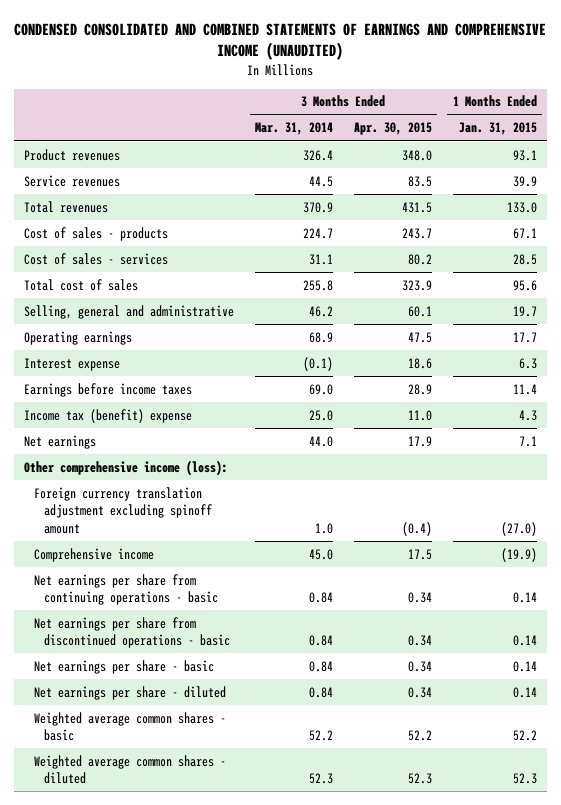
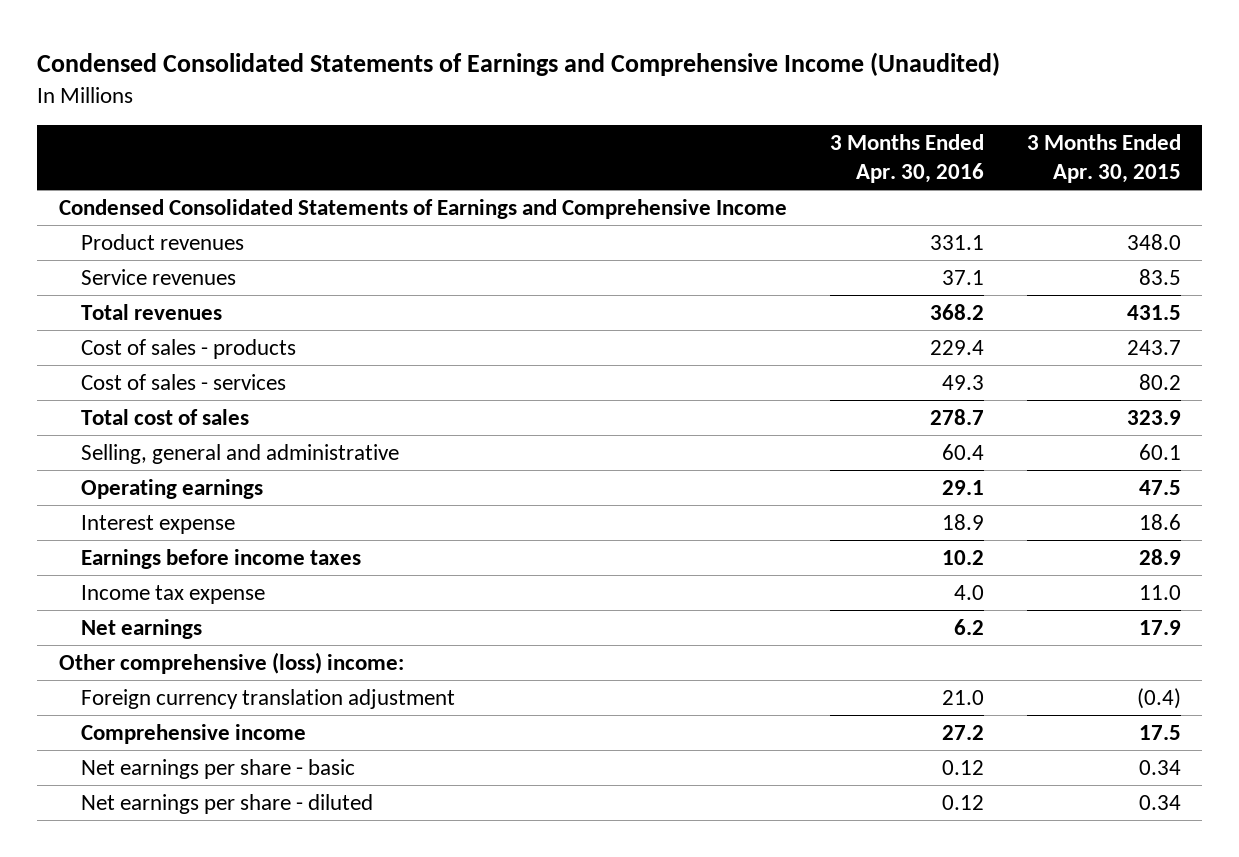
- CONDENSED CONSOLIDATED AND COMBINED STATEMENTS OF EARNINGS AND COMPREHENSIVE INCOME (UNAUDITED)
+ Condensed Consolidated Statements of Earnings and Comprehensive Income (Unaudited)
- | 3 Months Ended Mar. 31, 2014 | 3 Months Ended Apr. 30, 2015 | 1 Months Ended Jan. 31, 2015
+ | 3 Months Ended Apr. 30, 2016 | 3 Months Ended Apr. 30, 2015
+ Condensed Consolidated Statements of Earnings and Comprehensive Income
- Income tax (benefit) expense | 25.0 | 11.0 | 4.3
+ Income tax expense | 4.0 | 11.0
- Other comprehensive income (loss):
- Foreign currency translation adjustment excluding spinoff amount | 1.0 | (0.4) | (27.0)
+ Other comprehensive (loss) income:
+ Foreign currency translation adjustment | 21.0 | (0.4)
- Net earnings per share from continuing operations - basic | 0.84 | 0.34 | 0.14
- Net earnings per share from discontinued operations - basic | 0.84 | 0.34 | 0.14
- Weighted average common shares - basic | 52.2 | 52.2 | 52.2
- Weighted average common shares - diluted | 52.3 | 52.3 | 52.3

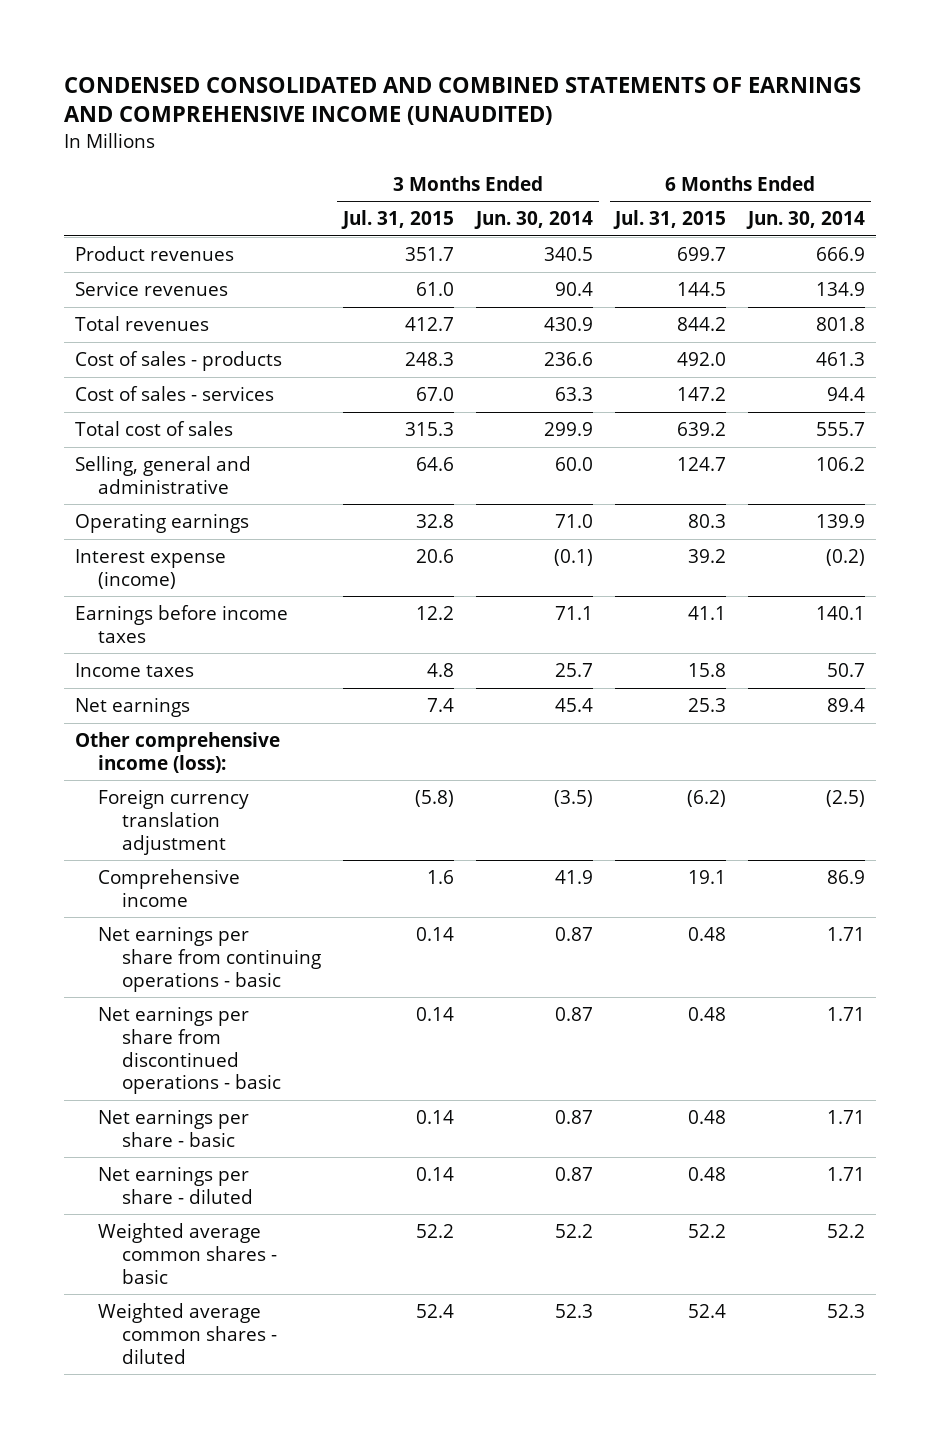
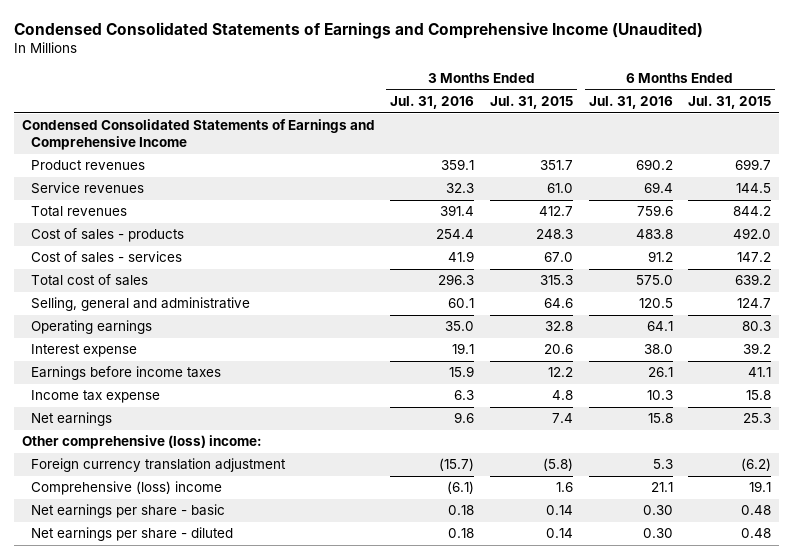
- CONDENSED CONSOLIDATED AND COMBINED STATEMENTS OF EARNINGS AND COMPREHENSIVE INCOME (UNAUDITED)
+ Condensed Consolidated Statements of Earnings and Comprehensive Income (Unaudited)
- | 3 Months Ended Jul. 31, 2015 | 3 Months Ended Jun. 30, 2014 | 6 Months Ended Jul. 31, 2015 | 6 Months Ended Jun. 30, 2014
+ | 3 Months Ended Jul. 31, 2016 | 3 Months Ended Jul. 31, 2015 | 6 Months Ended Jul. 31, 2016 | 6 Months Ended Jul. 31, 2015
+ Condensed Consolidated Statements of Earnings and Comprehensive Income
- Interest expense (income) | 20.6 | (0.1) | 39.2 | (0.2)
+ Interest expense | 19.1 | 20.6 | 38.0 | 39.2
- Income taxes | 4.8 | 25.7 | 15.8 | 50.7
+ Income tax expense | 6.3 | 4.8 | 10.3 | 15.8
- Other comprehensive income (loss):
+ Other comprehensive (loss) income:
- Comprehensive income | 1.6 | 41.9 | 19.1 | 86.9
- Net earnings per share from continuing operations - basic | 0.14 | 0.87 | 0.48 | 1.71
- Net earnings per share from discontinued operations - basic | 0.14 | 0.87 | 0.48 | 1.71
+ Comprehensive (loss) income | (6.1) | 1.6 | 21.1 | 19.1
- Weighted average common shares - basic | 52.2 | 52.2 | 52.2 | 52.2
- Weighted average common shares - diluted | 52.4 | 52.3 | 52.4 | 52.3

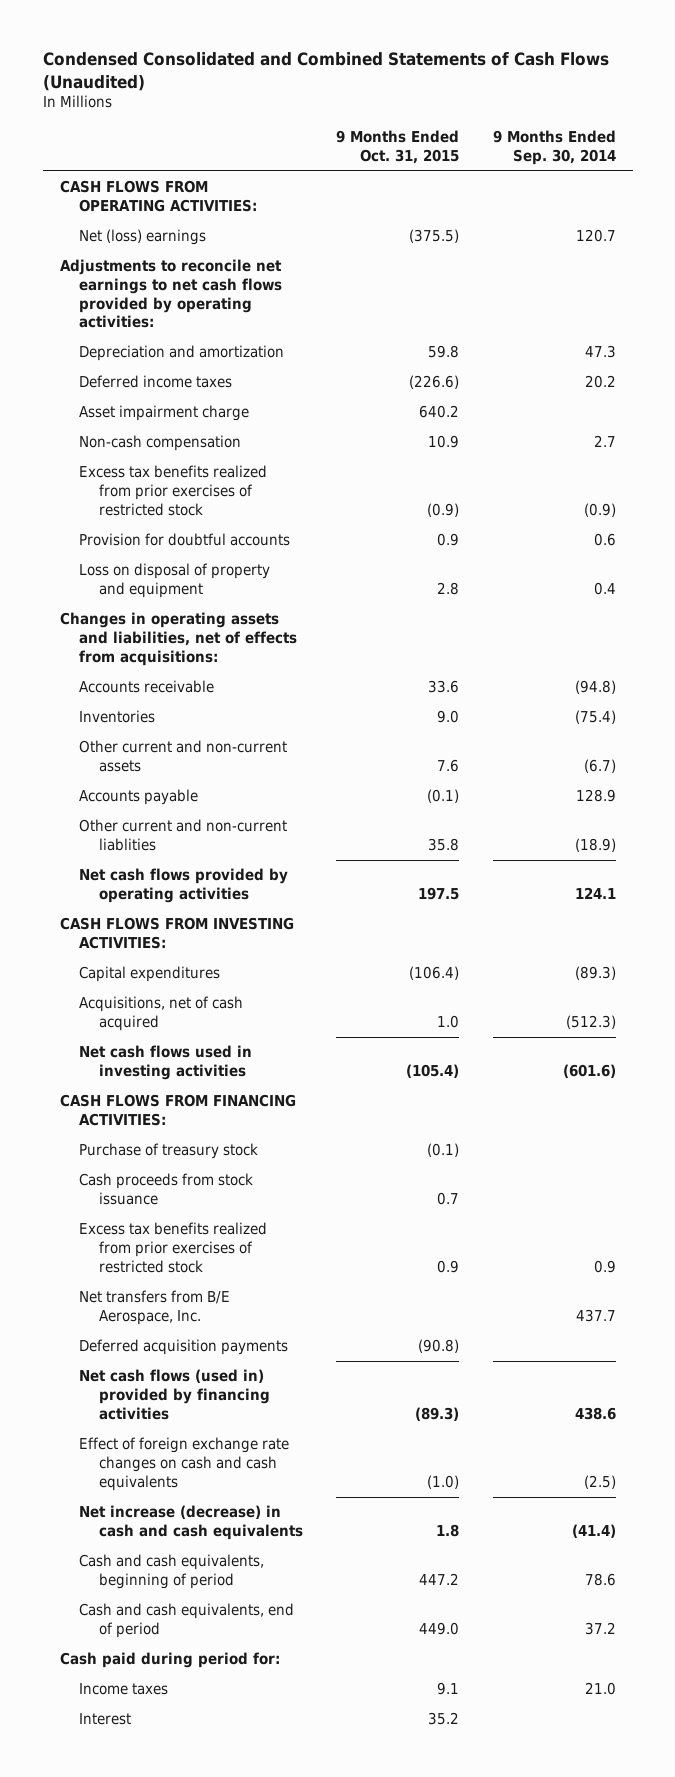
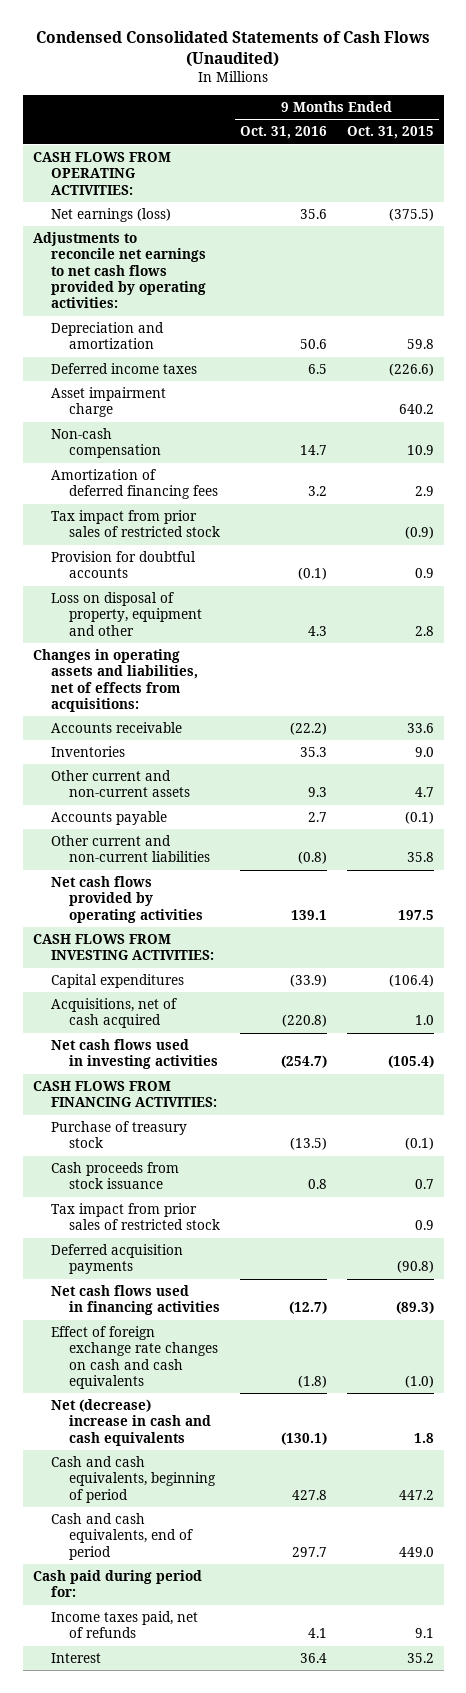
- Condensed Consolidated and Combined Statements of Cash Flows (Unaudited)
+ Condensed Consolidated Statements of Cash Flows (Unaudited)
- | 9 Months Ended Oct. 31, 2015 | 9 Months Ended Sep. 30, 2014
+ | 9 Months Ended Oct. 31, 2016 | 9 Months Ended Oct. 31, 2015
- Net (loss) earnings | (375.5) | 120.7
+ Net earnings (loss) | 35.6 | (375.5)
- Excess tax benefits realized from prior exercises of restricted stock | (0.9) | (0.9)
+ Amortization of deferred financing fees | 3.2 | 2.9
+ Tax impact from prior sales of restricted stock | | (0.9)
- Loss on disposal of property and equipment | 2.8 | 0.4
+ Loss on disposal of property, equipment and other | 4.3 | 2.8
- Other current and non-current assets | 7.6 | (6.7)
+ Other current and non-current assets | 9.3 | 4.7
- Other current and non-current liablities | 35.8 | (18.9)
+ Other current and non-current liabilities | (0.8) | 35.8
- Excess tax benefits realized from prior exercises of restricted stock | 0.9 | 0.9
- Net transfers from B/E Aerospace, Inc. | | 437.7
+ Tax impact from prior sales of restricted stock | | 0.9
- Net cash flows (used in) provided by financing activities | (89.3) | 438.6
+ Net cash flows used in financing activities | (12.7) | (89.3)
- Net increase (decrease) in cash and cash equivalents | 1.8 | (41.4)
+ Net (decrease) increase in cash and cash equivalents | (130.1) | 1.8
- Income taxes | 9.1 | 21.0
+ Income taxes paid, net of refunds | 4.1 | 9.1

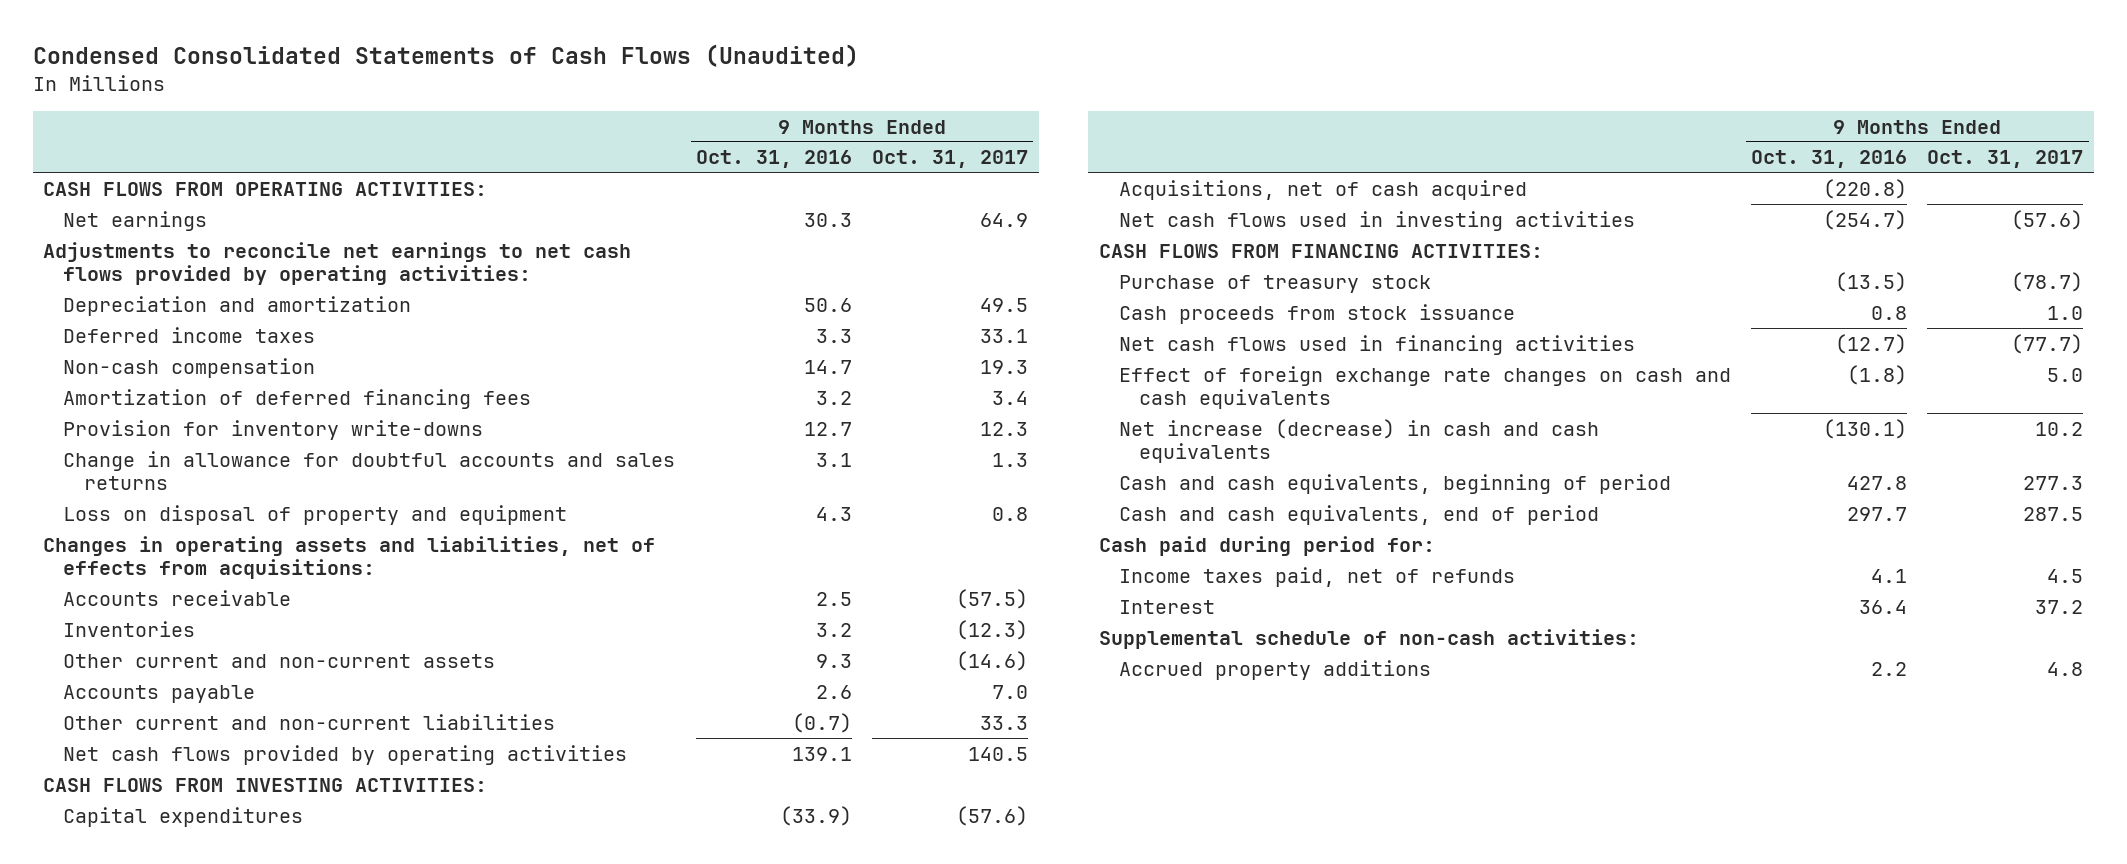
- | 9 Months Ended Oct. 31, 2016 | 9 Months Ended Oct. 31, 2015
+ | 9 Months Ended Oct. 31, 2016 | 9 Months Ended Oct. 31, 2017
- Net earnings (loss) | 35.6 | (375.5)
+ Net earnings | 30.3 | 64.9
- Deferred income taxes | 6.5 | (226.6)
- Asset impairment charge | | 640.2
+ Deferred income taxes | 3.3 | 33.1
- Tax impact from prior sales of restricted stock | | (0.9)
- Provision for doubtful accounts | (0.1) | 0.9
- Loss on disposal of property, equipment and other | 4.3 | 2.8
+ Provision for inventory write-downs | 12.7 | 12.3
+ Change in allowance for doubtful accounts and sales returns | 3.1 | 1.3
+ Loss on disposal of property and equipment | 4.3 | 0.8
- Accounts receivable | (22.2) | 33.6
- Inventories | 35.3 | 9.0
+ Accounts receivable | 2.5 | (57.5)
+ Inventories | 3.2 | (12.3)
- Accounts payable | 2.7 | (0.1)
- Other current and non-current liabilities | (0.8) | 35.8
+ Accounts payable | 2.6 | 7.0
+ Other current and non-current liabilities | (0.7) | 33.3
- Tax impact from prior sales of restricted stock | | 0.9
- Deferred acquisition payments | | (90.8)
- Net (decrease) increase in cash and cash equivalents | (130.1) | 1.8
+ Net increase (decrease) in cash and cash equivalents | (130.1) | 10.2
+ Supplemental schedule of non-cash activities:
+ Accrued property additions | 2.2 | 4.8

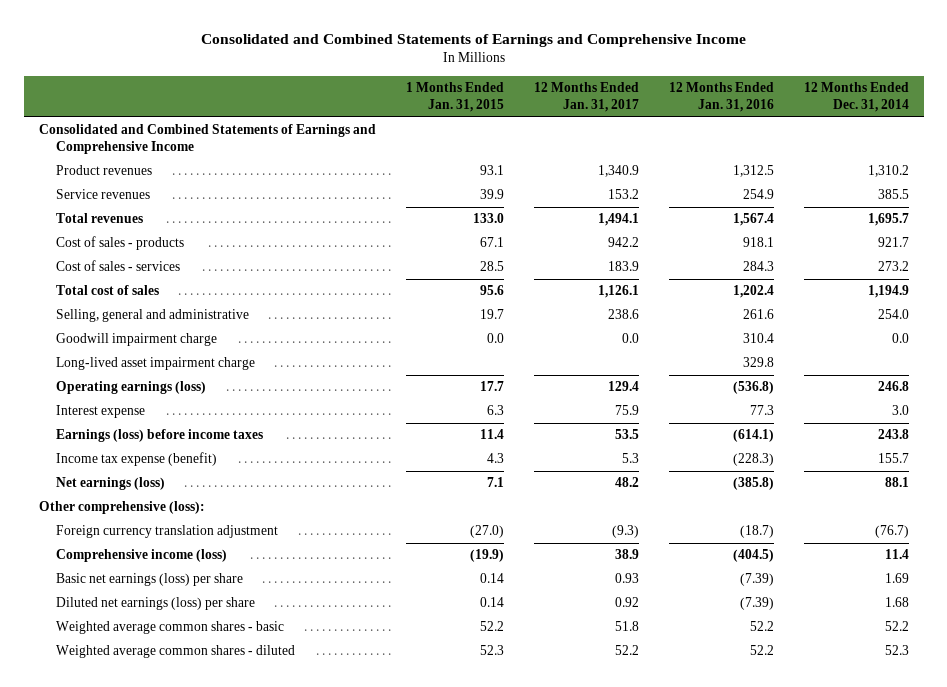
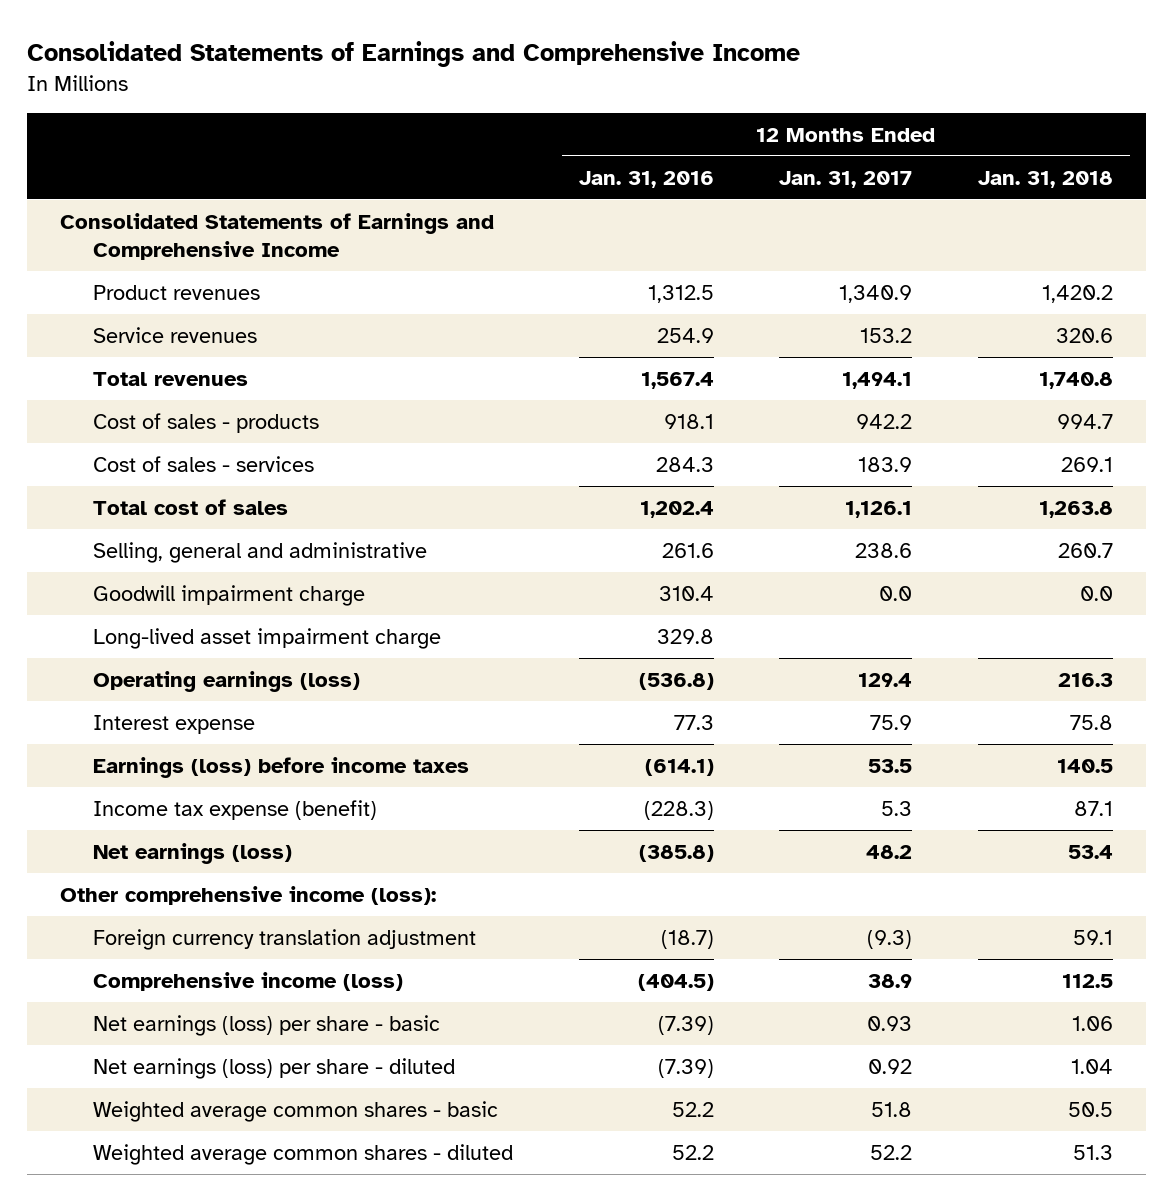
- Consolidated and Combined Statements of Earnings and Comprehensive Income
+ Consolidated Statements of Earnings and Comprehensive Income
- | 1 Months Ended Jan. 31, 2015 | 12 Months Ended Jan. 31, 2017 | 12 Months Ended Jan. 31, 2016 | 12 Months Ended Dec. 31, 2014
+ | 12 Months Ended Jan. 31, 2016 | 12 Months Ended Jan. 31, 2017 | 12 Months Ended Jan. 31, 2018
- Consolidated and Combined Statements of Earnings and Comprehensive Income
+ Consolidated Statements of Earnings and Comprehensive Income
- Other comprehensive (loss):
+ Other comprehensive income (loss):
- Basic net earnings (loss) per share | 0.14 | 0.93 | (7.39) | 1.69
- Diluted net earnings (loss) per share | 0.14 | 0.92 | (7.39) | 1.68
+ Net earnings (loss) per share - basic | (7.39) | 0.93 | 1.06
+ Net earnings (loss) per share - diluted | (7.39) | 0.92 | 1.04

